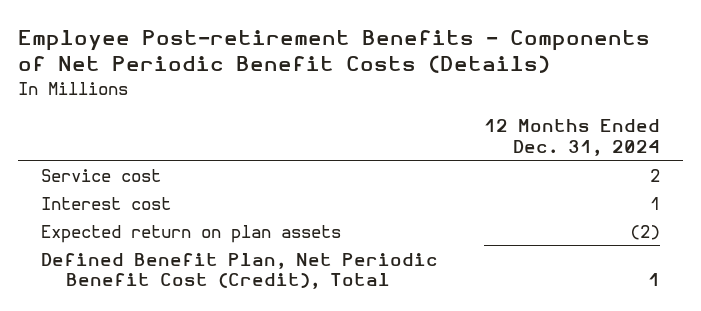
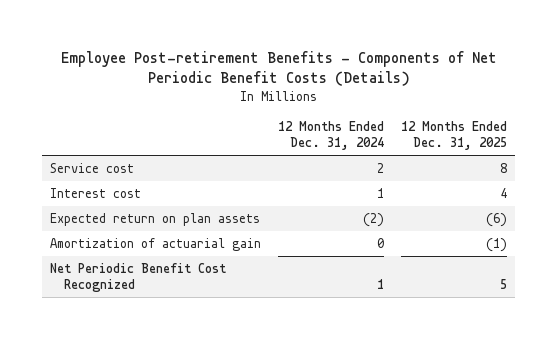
- | 12 Months Ended Dec. 31, 2024
+ | 12 Months Ended Dec. 31, 2024 | 12 Months Ended Dec. 31, 2025
- Defined Benefit Plan, Net Periodic Benefit Cost (Credit), Total | 1
+ Amortization of actuarial gain | 0 | (1)
+ Net Periodic Benefit Cost Recognized | 1 | 5

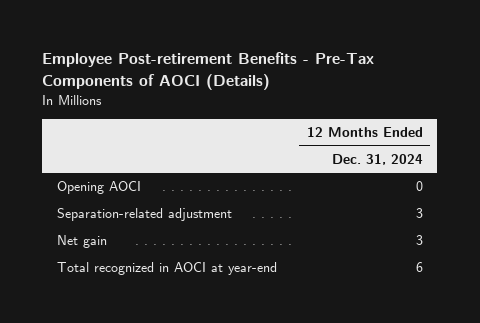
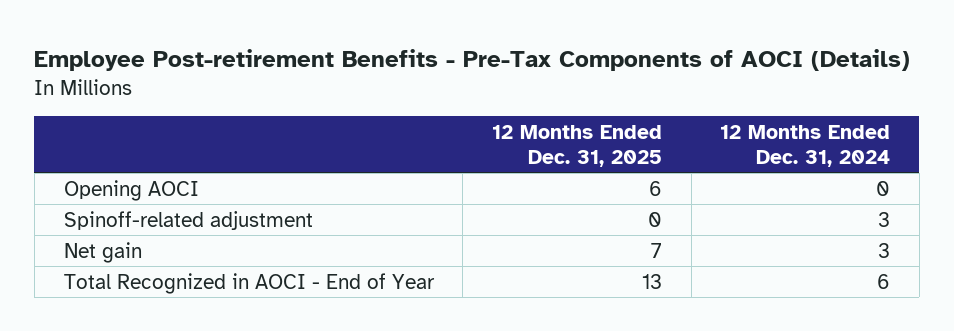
- | 12 Months Ended Dec. 31, 2024
+ | 12 Months Ended Dec. 31, 2025 | 12 Months Ended Dec. 31, 2024
- Separation-related adjustment | 3
+ Spinoff-related adjustment | 0 | 3
- Total recognized in AOCI at year-end | 6
+ Total Recognized in AOCI - End of Year | 13 | 6

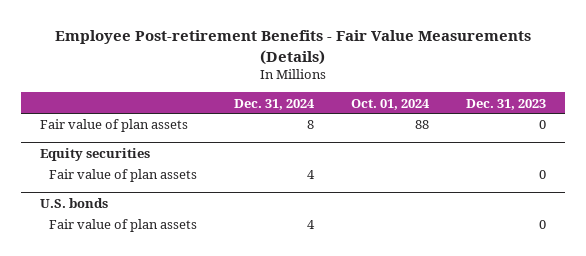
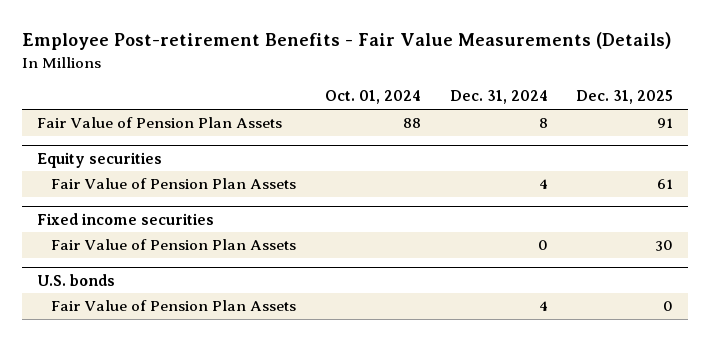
- | Dec. 31, 2024 | Oct. 01, 2024 | Dec. 31, 2023
+ | Oct. 01, 2024 | Dec. 31, 2024 | Dec. 31, 2025
- Fair value of plan assets | 8 | 88 | 0
+ Fair Value of Pension Plan Assets | 88 | 8 | 91
@ Equity securities
- Fair value of plan assets | 4 | | 0
+ Fair Value of Pension Plan Assets | | 4 | 61
+ Fixed income securities
+ Fair Value of Pension Plan Assets | | 0 | 30
@ U.S. bonds
- Fair value of plan assets | 4 | | 0
+ Fair Value of Pension Plan Assets | | 4 | 0

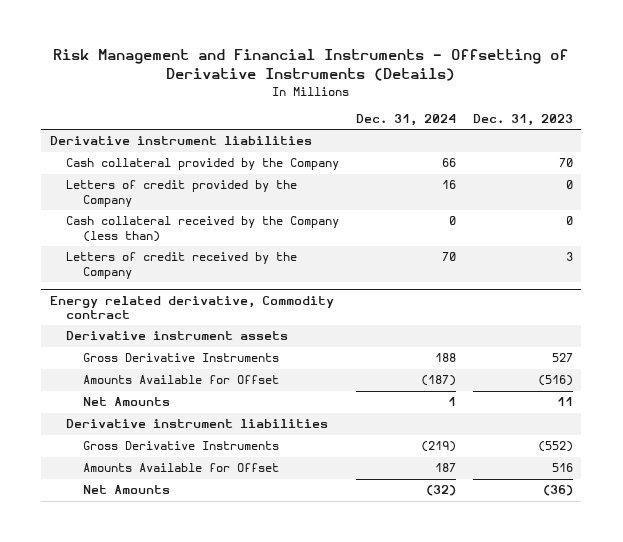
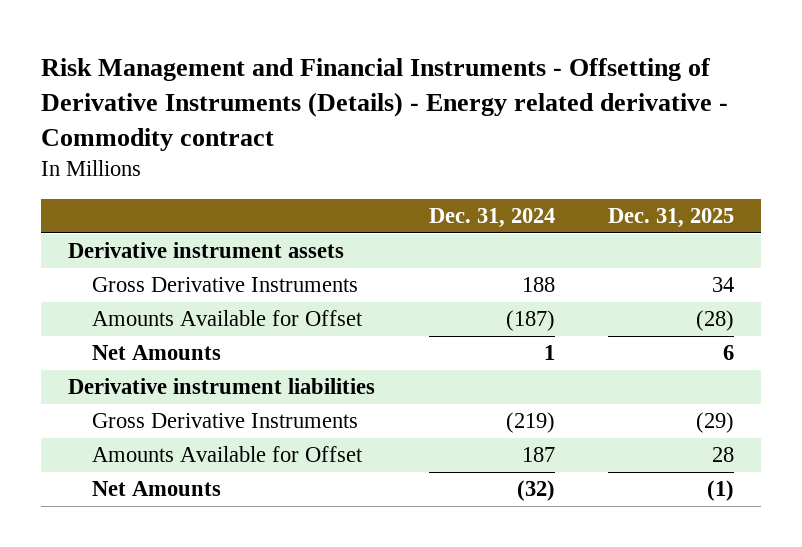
- Risk Management and Financial Instruments - Offsetting of Derivative Instruments (Details)
+ Risk Management and Financial Instruments - Offsetting of Derivative Instruments (Details) - Energy related derivative - Commodity contract
- | Dec. 31, 2024 | Dec. 31, 2023
+ | Dec. 31, 2024 | Dec. 31, 2025
- Derivative instrument liabilities
- Cash collateral provided by the Company | 66 | 70
- Letters of credit provided by the Company | 16 | 0
- Cash collateral received by the Company (less than) | 0 | 0
- Letters of credit received by the Company | 70 | 3
- Energy related derivative, Commodity contract

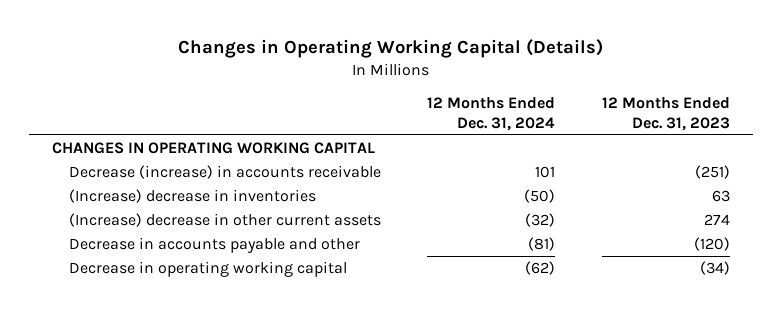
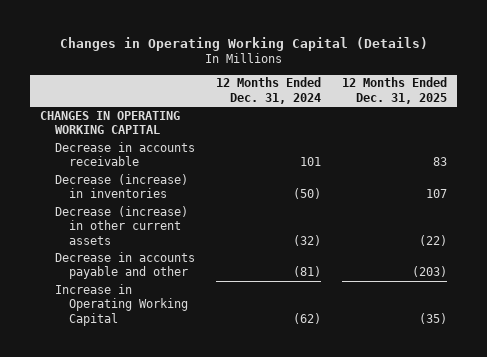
- | 12 Months Ended Dec. 31, 2024 | 12 Months Ended Dec. 31, 2023
+ | 12 Months Ended Dec. 31, 2024 | 12 Months Ended Dec. 31, 2025
- Decrease (increase) in accounts receivable | 101 | (251)
- (Increase) decrease in inventories | (50) | 63
- (Increase) decrease in other current assets | (32) | 274
+ Decrease in accounts receivable | 101 | 83
+ Decrease (increase) in inventories | (50) | 107
+ Decrease (increase) in other current assets | (32) | (22)
- Decrease in operating working capital | (62) | (34)
+ Increase in Operating Working Capital | (62) | (35)

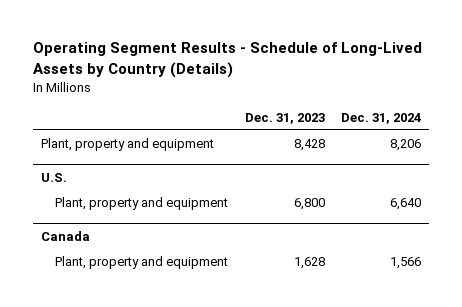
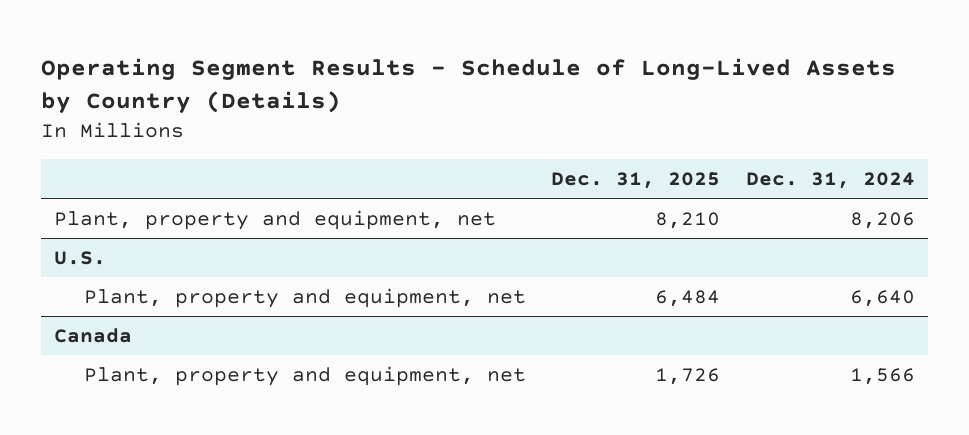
- | Dec. 31, 2023 | Dec. 31, 2024
+ | Dec. 31, 2025 | Dec. 31, 2024
- Plant, property and equipment | 8,428 | 8,206
+ Plant, property and equipment, net | 8,210 | 8,206
@ U.S.
- Plant, property and equipment | 6,800 | 6,640
+ Plant, property and equipment, net | 6,484 | 6,640
@ Canada
- Plant, property and equipment | 1,628 | 1,566
+ Plant, property and equipment, net | 1,726 | 1,566

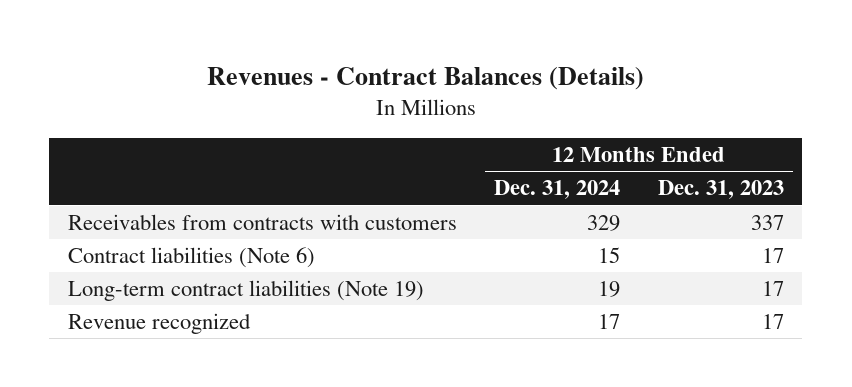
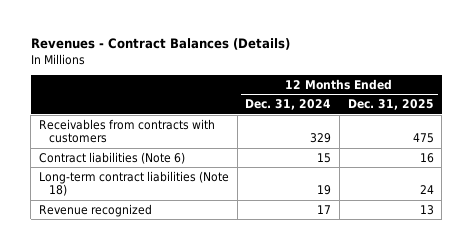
- | 12 Months Ended Dec. 31, 2024 | 12 Months Ended Dec. 31, 2023
+ | 12 Months Ended Dec. 31, 2024 | 12 Months Ended Dec. 31, 2025
- Long-term contract liabilities (Note 19) | 19 | 17
+ Long-term contract liabilities (Note 18) | 19 | 24

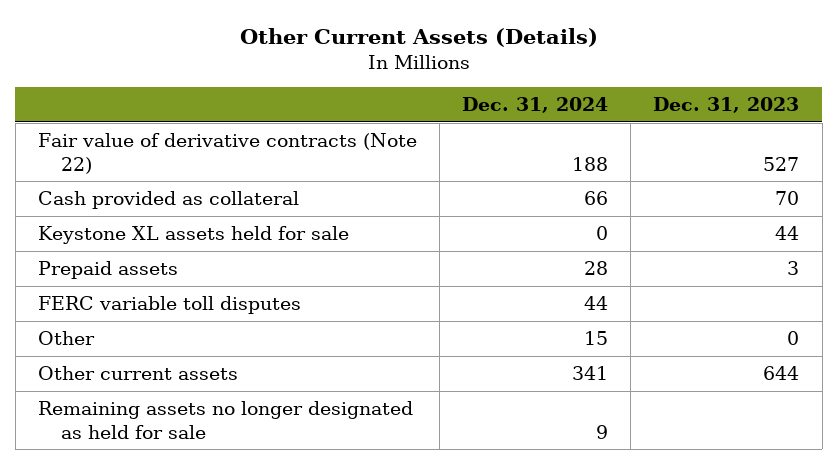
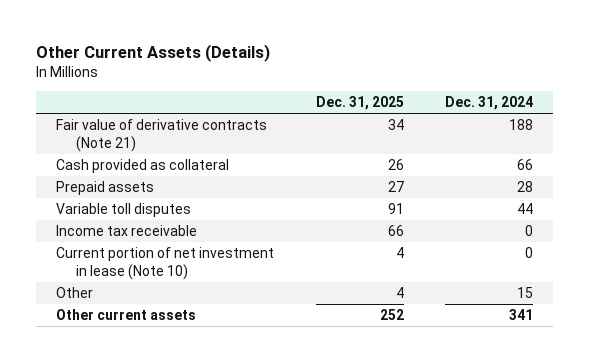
- | Dec. 31, 2024 | Dec. 31, 2023
+ | Dec. 31, 2025 | Dec. 31, 2024
- Fair value of derivative contracts (Note 22) | 188 | 527
+ Fair value of derivative contracts (Note 21) | 34 | 188
- Keystone XL assets held for sale | 0 | 44
- FERC variable toll disputes | 44 |
+ Variable toll disputes | 91 | 44
+ Income tax receivable | 66 | 0
+ Current portion of net investment in lease (Note 10) | 4 | 0
- Remaining assets no longer designated as held for sale | 9 |

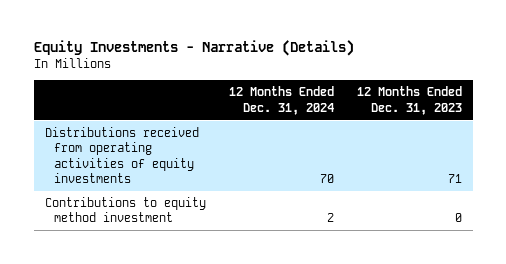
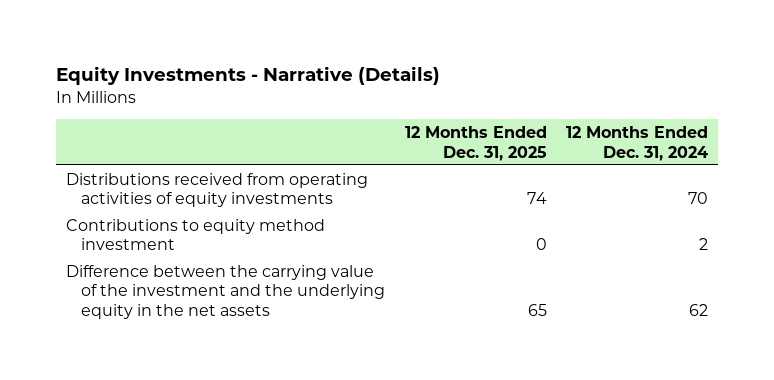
- | 12 Months Ended Dec. 31, 2024 | 12 Months Ended Dec. 31, 2023
+ | 12 Months Ended Dec. 31, 2025 | 12 Months Ended Dec. 31, 2024
+ Difference between the carrying value of the investment and the underlying equity in the net assets | 65 | 62

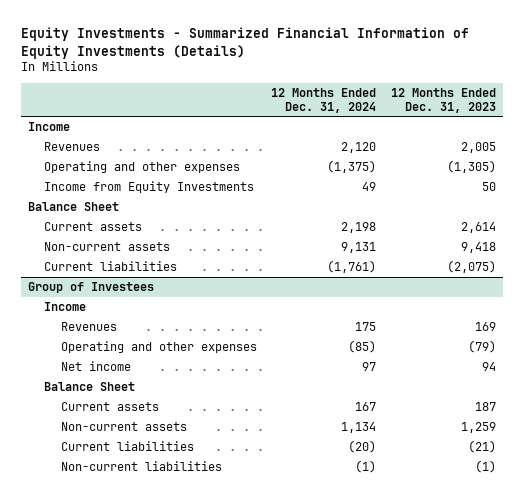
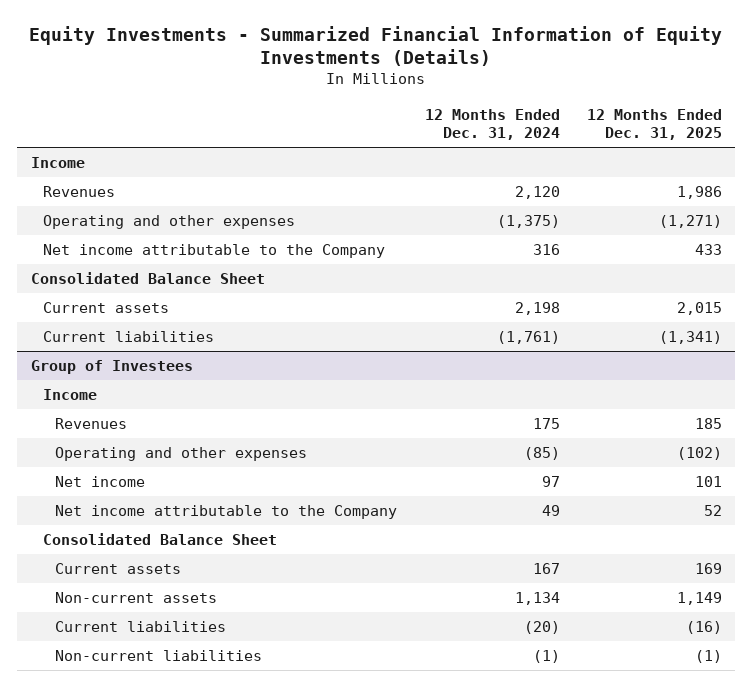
- | 12 Months Ended Dec. 31, 2024 | 12 Months Ended Dec. 31, 2023
+ | 12 Months Ended Dec. 31, 2024 | 12 Months Ended Dec. 31, 2025
- Income from Equity Investments | 49 | 50
- Balance Sheet
+ Net income attributable to the Company | 316 | 433
+ Consolidated Balance Sheet
- Non-current assets | 9,131 | 9,418
@ Group of Investees
- Balance Sheet
+ Net income attributable to the Company | 49 | 52
+ Consolidated Balance Sheet

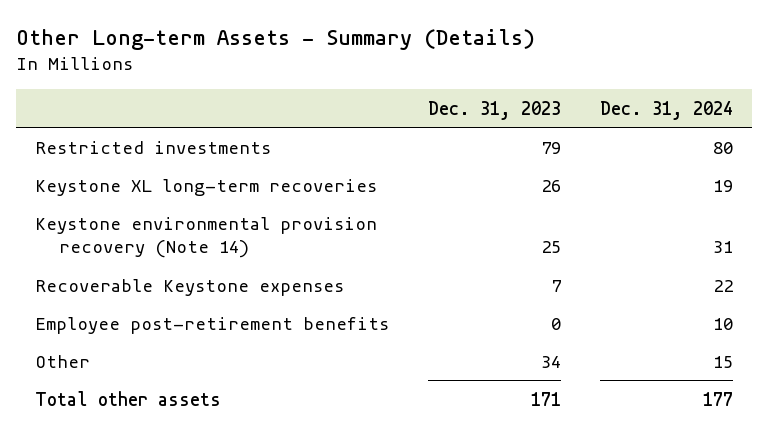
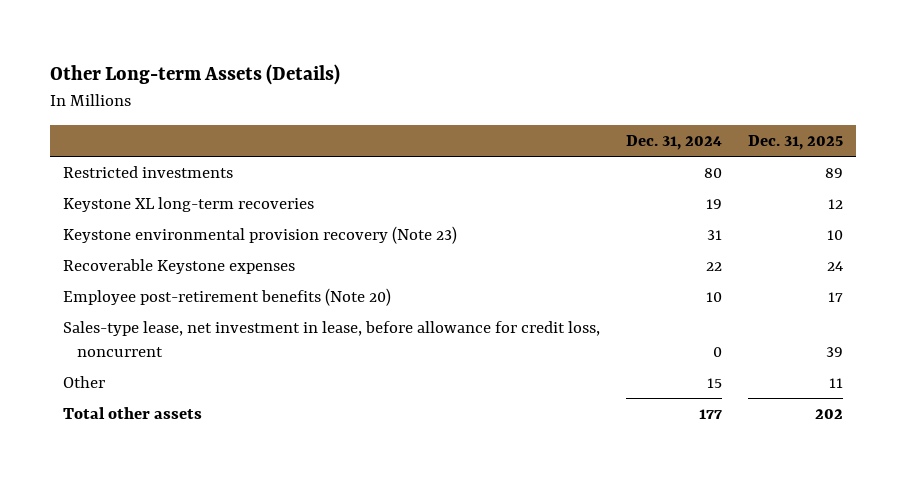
- Other Long-term Assets - Summary (Details)
+ Other Long-term Assets (Details)
- | Dec. 31, 2023 | Dec. 31, 2024
+ | Dec. 31, 2024 | Dec. 31, 2025
- Keystone environmental provision recovery (Note 14) | 25 | 31
+ Keystone environmental provision recovery (Note 23) | 31 | 10
- Employee post-retirement benefits | 0 | 10
+ Employee post-retirement benefits (Note 20) | 10 | 17
+ Sales-type lease, net investment in lease, before allowance for credit loss, noncurrent | 0 | 39

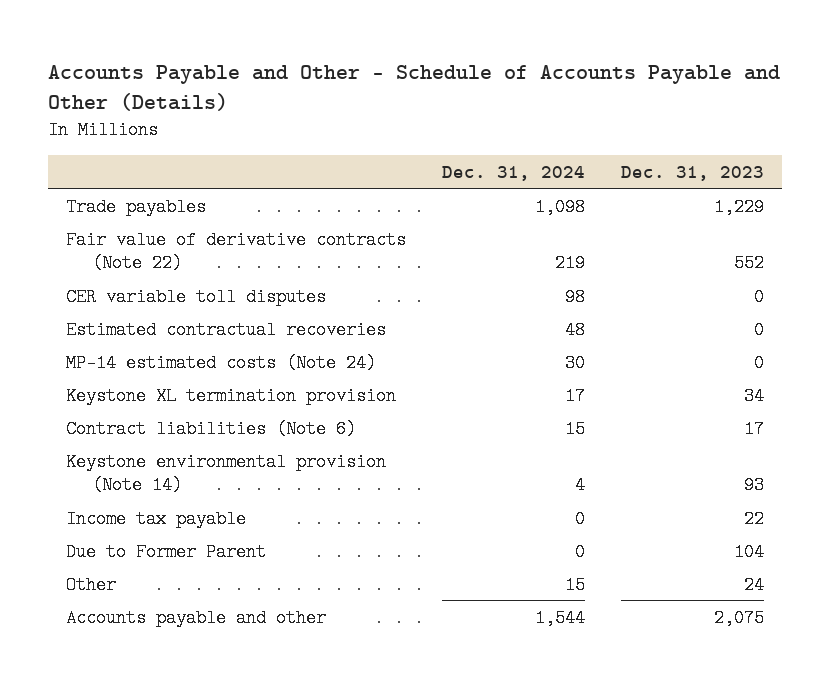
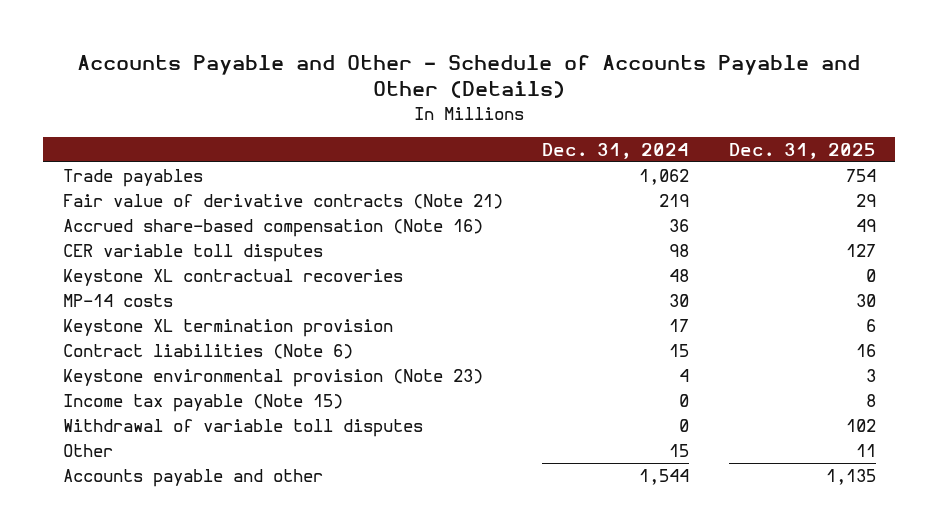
- | Dec. 31, 2024 | Dec. 31, 2023
+ | Dec. 31, 2024 | Dec. 31, 2025
- Trade payables | 1,098 | 1,229
- Fair value of derivative contracts (Note 22) | 219 | 552
+ Trade payables | 1,062 | 754
+ Fair value of derivative contracts (Note 21) | 219 | 29
+ Accrued share-based compensation (Note 16) | 36 | 49
- Estimated contractual recoveries | 48 | 0
- MP-14 estimated costs (Note 24) | 30 | 0
+ Keystone XL contractual recoveries | 48 | 0
+ MP-14 costs | 30 | 30
- Keystone environmental provision (Note 14) | 4 | 93
- Income tax payable | 0 | 22
- Due to Former Parent | 0 | 104
+ Keystone environmental provision (Note 23) | 4 | 3
+ Income tax payable (Note 15) | 0 | 8
+ Withdrawal of variable toll disputes | 0 | 102

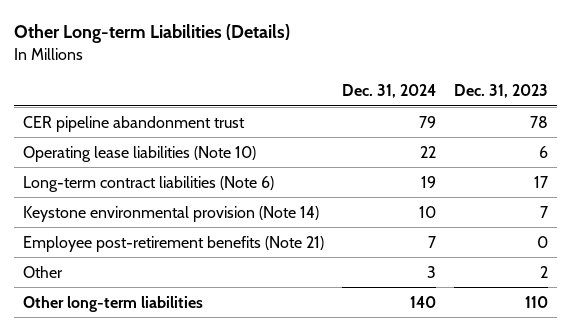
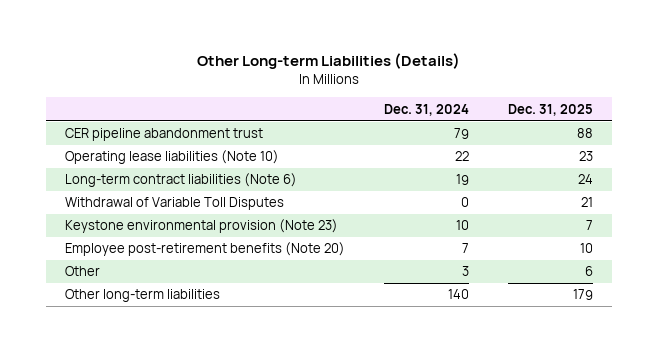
- | Dec. 31, 2024 | Dec. 31, 2023
+ | Dec. 31, 2024 | Dec. 31, 2025
- Keystone environmental provision (Note 14) | 10 | 7
- Employee post-retirement benefits (Note 21) | 7 | 0
+ Withdrawal of Variable Toll Disputes | 0 | 21
+ Keystone environmental provision (Note 23) | 10 | 7
+ Employee post-retirement benefits (Note 20) | 7 | 10

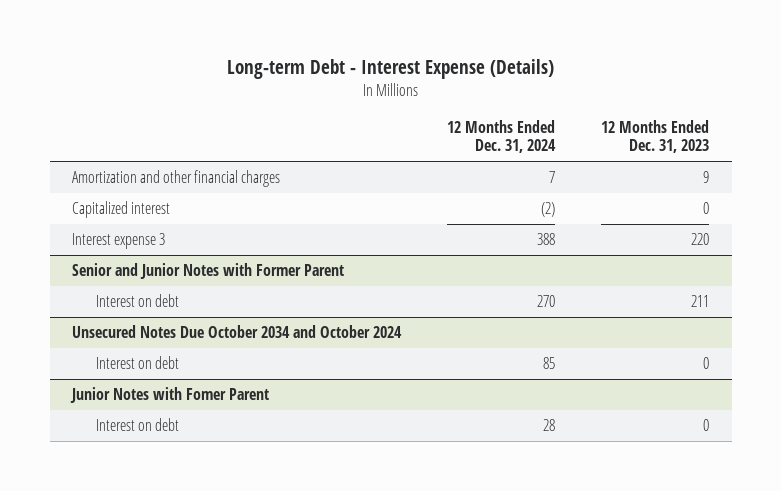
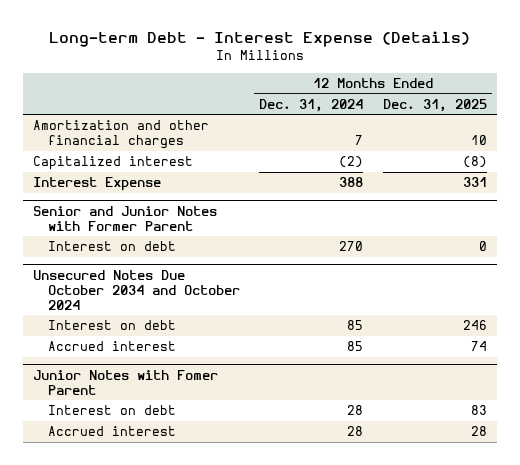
- | 12 Months Ended Dec. 31, 2024 | 12 Months Ended Dec. 31, 2023
+ | 12 Months Ended Dec. 31, 2024 | 12 Months Ended Dec. 31, 2025
- Interest expense 3 | 388 | 220
+ Interest Expense | 388 | 331
@ Unsecured Notes Due October 2034 and October 2024
+ Accrued interest | 85 | 74
@ Junior Notes with Fomer Parent
+ Accrued interest | 28 | 28

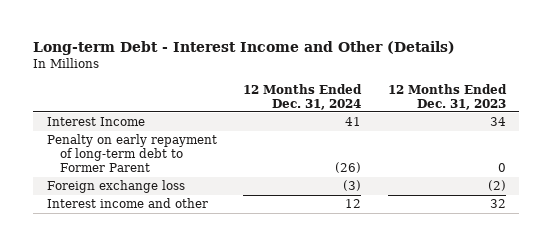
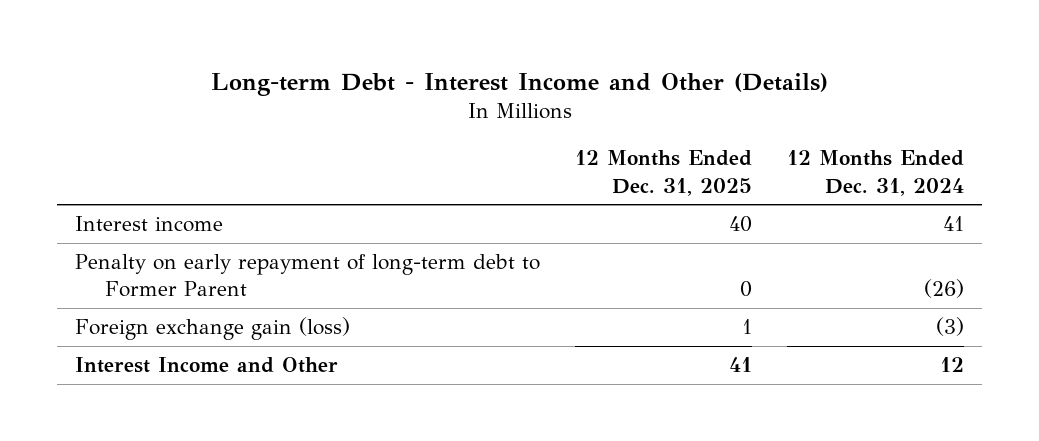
- | 12 Months Ended Dec. 31, 2024 | 12 Months Ended Dec. 31, 2023
+ | 12 Months Ended Dec. 31, 2025 | 12 Months Ended Dec. 31, 2024
- Interest Income | 41 | 34
+ Interest income | 40 | 41
- Foreign exchange loss | (3) | (2)
- Interest income and other | 12 | 32
+ Foreign exchange gain (loss) | 1 | (3)
+ Interest Income and Other | 41 | 12

